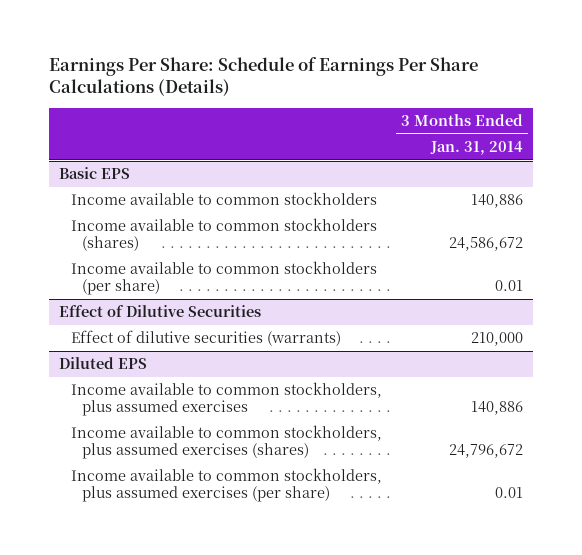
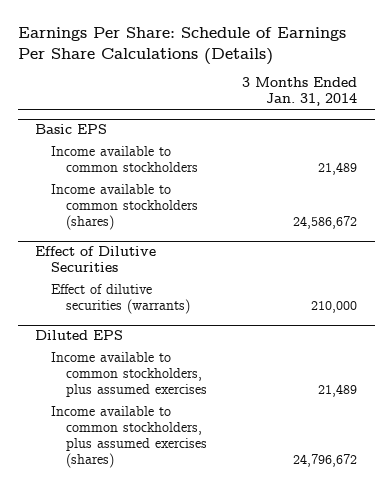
@ Basic EPS
- Income available to common stockholders | 140,886
+ Income available to common stockholders | 21,489
- Income available to common stockholders (per share) | 0.01
@ Diluted EPS
- Income available to common stockholders, plus assumed exercises | 140,886
+ Income available to common stockholders, plus assumed exercises | 21,489
- Income available to common stockholders, plus assumed exercises (per share) | 0.01

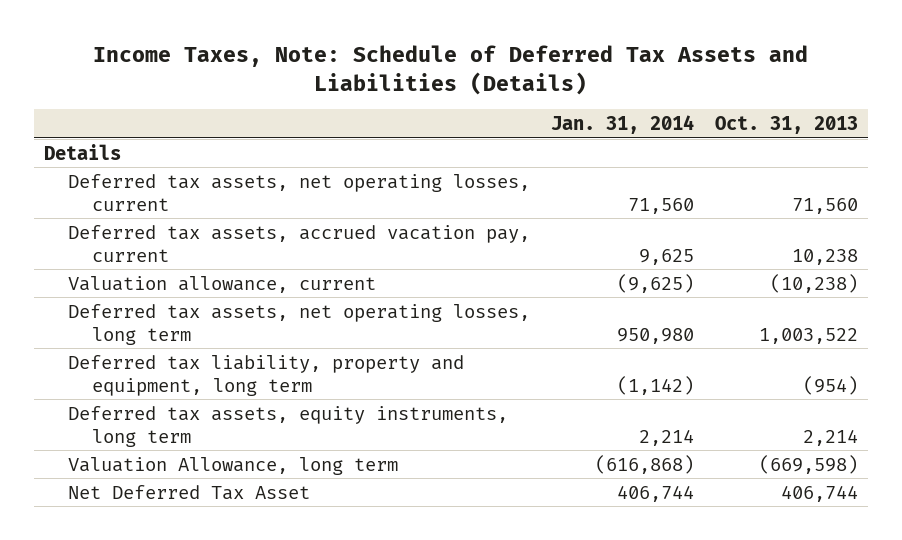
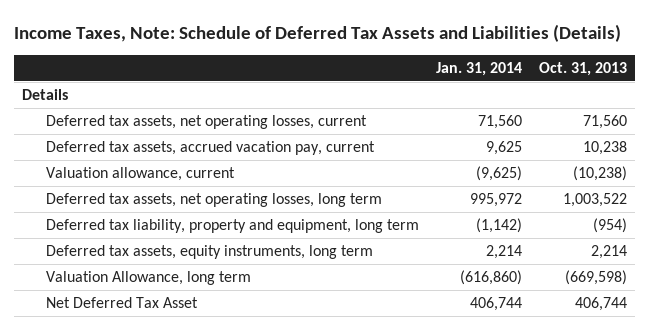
- Deferred tax assets, net operating losses, long term | 950,980 | 1,003,522
+ Deferred tax assets, net operating losses, long term | 995,972 | 1,003,522
- Valuation Allowance, long term | (616,868) | (669,598)
+ Valuation Allowance, long term | (616,860) | (669,598)

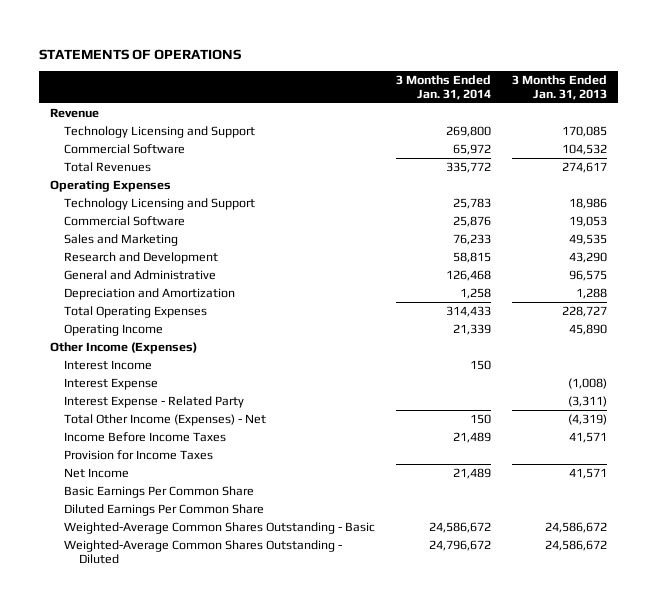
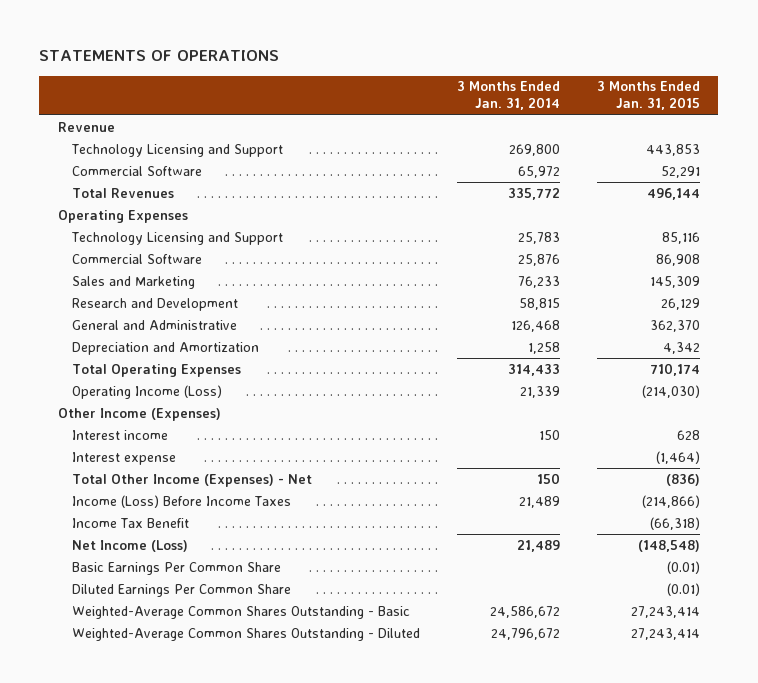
- | 3 Months Ended Jan. 31, 2014 | 3 Months Ended Jan. 31, 2013
+ | 3 Months Ended Jan. 31, 2014 | 3 Months Ended Jan. 31, 2015
- Operating Income | 21,339 | 45,890
+ Operating Income (Loss) | 21,339 | (214,030)
- Interest Income | 150 |
- Interest Expense | | (1,008)
- Interest Expense - Related Party | | (3,311)
+ Interest income | 150 | 628
+ Interest expense | | (1,464)
- Income Before Income Taxes | 21,489 | 41,571
- Provision for Income Taxes
- Net Income | 21,489 | 41,571
+ Income (Loss) Before Income Taxes | 21,489 | (214,866)
+ Income Tax Benefit | | (66,318)
+ Net Income (Loss) | 21,489 | (148,548)

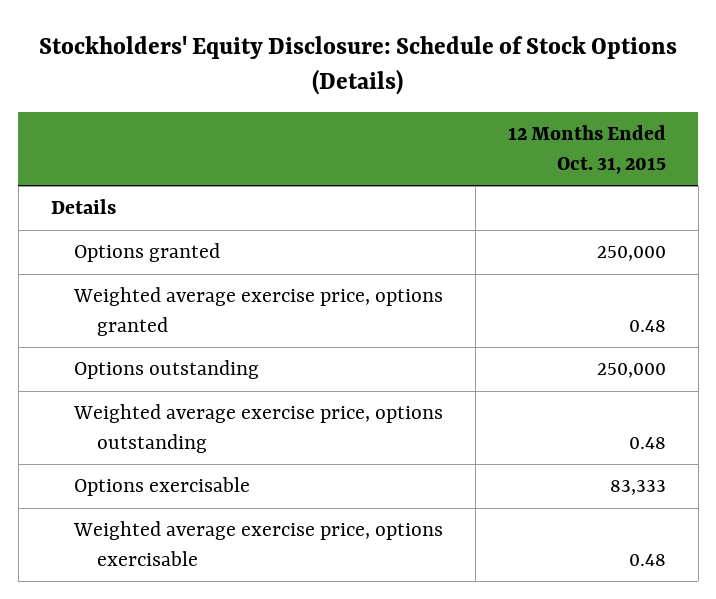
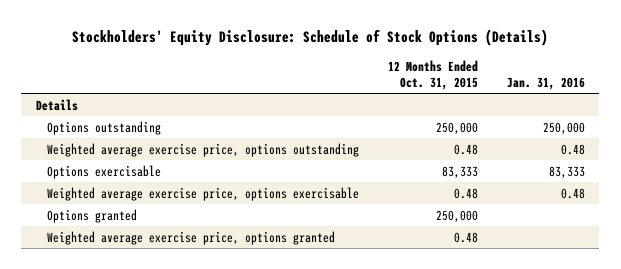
- | 12 Months Ended Oct. 31, 2015
+ | 12 Months Ended Oct. 31, 2015 | Jan. 31, 2016
moved down: Options granted | 250,000 |
moved down: Weighted average exercise price, options granted | 0.48 |

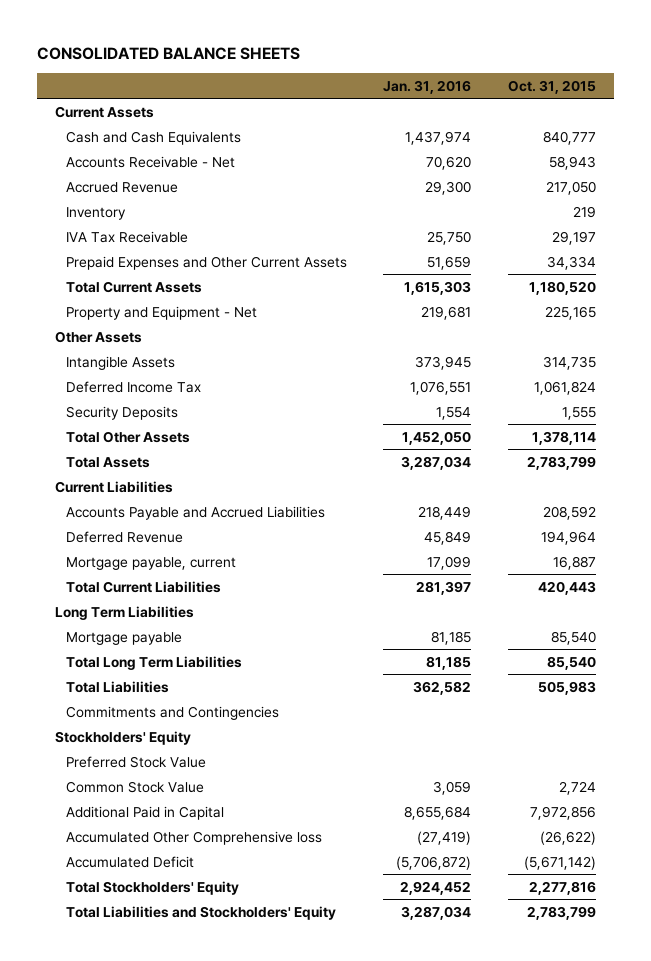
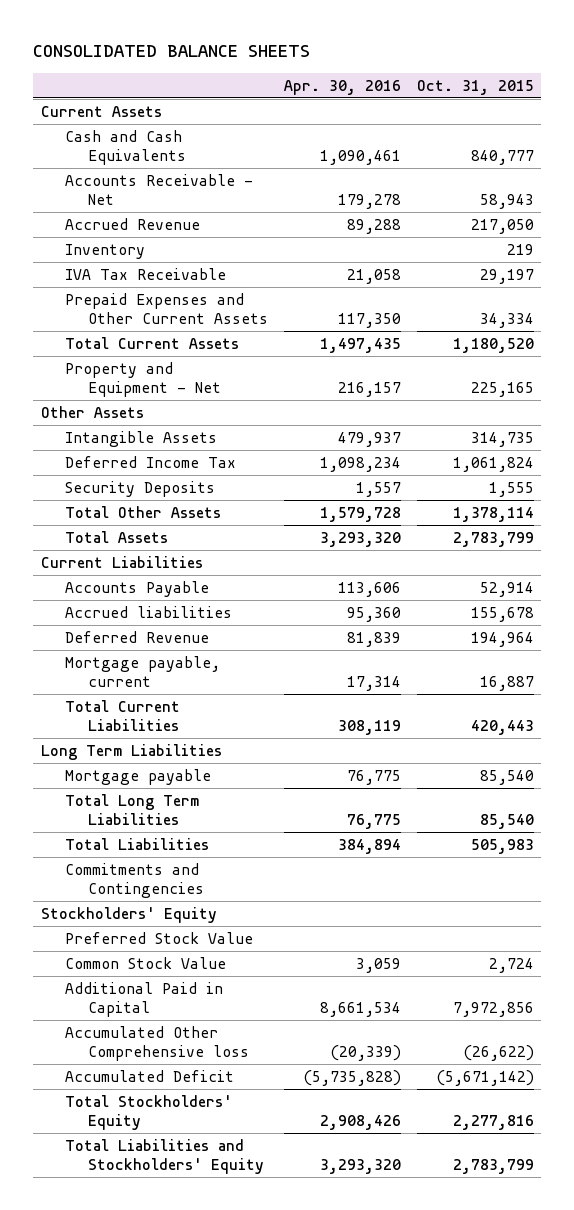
- | Jan. 31, 2016 | Oct. 31, 2015
+ | Apr. 30, 2016 | Oct. 31, 2015
- Accounts Payable and Accrued Liabilities | 218,449 | 208,592
+ Accounts Payable | 113,606 | 52,914
+ Accrued liabilities | 95,360 | 155,678

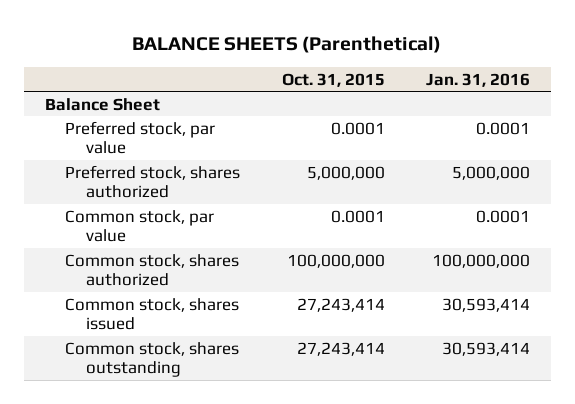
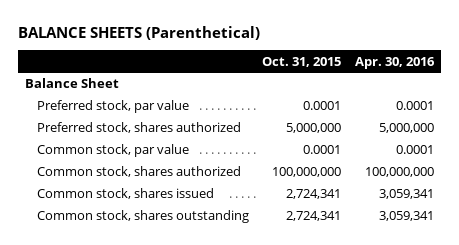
- | Oct. 31, 2015 | Jan. 31, 2016
+ | Oct. 31, 2015 | Apr. 30, 2016
- Common stock, shares issued | 27,243,414 | 30,593,414
- Common stock, shares outstanding | 27,243,414 | 30,593,414
+ Common stock, shares issued | 2,724,341 | 3,059,341
+ Common stock, shares outstanding | 2,724,341 | 3,059,341

